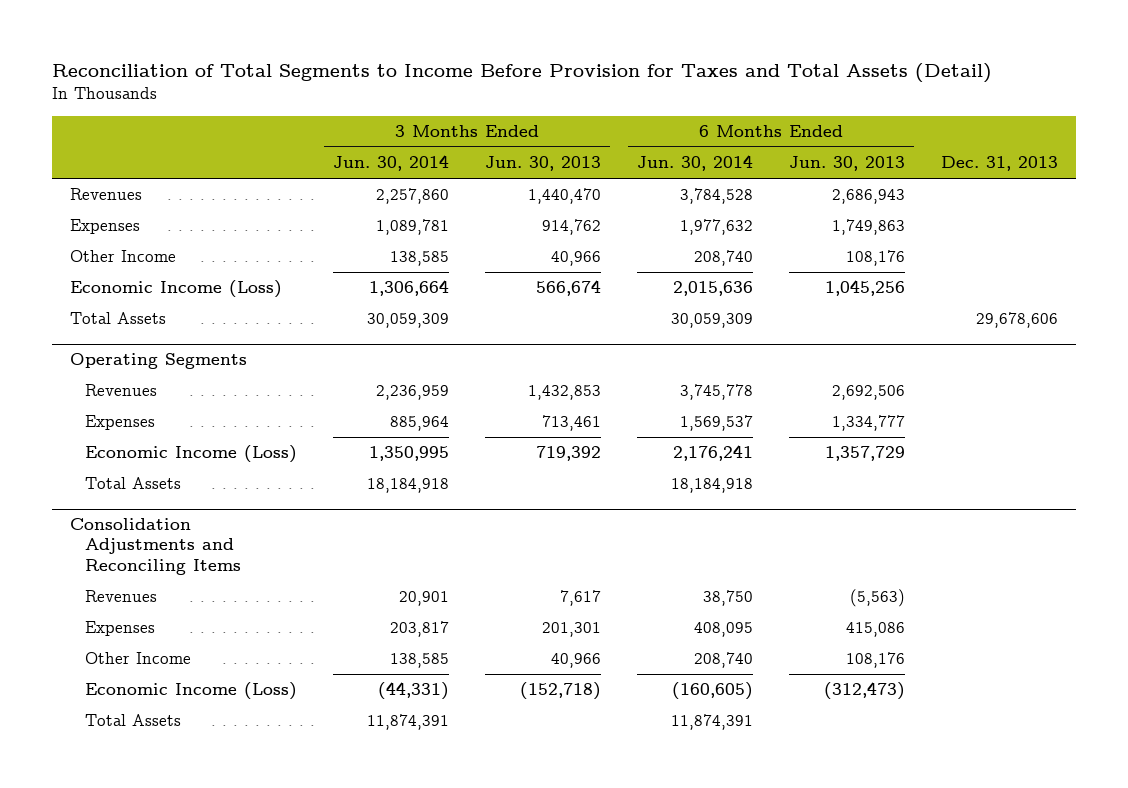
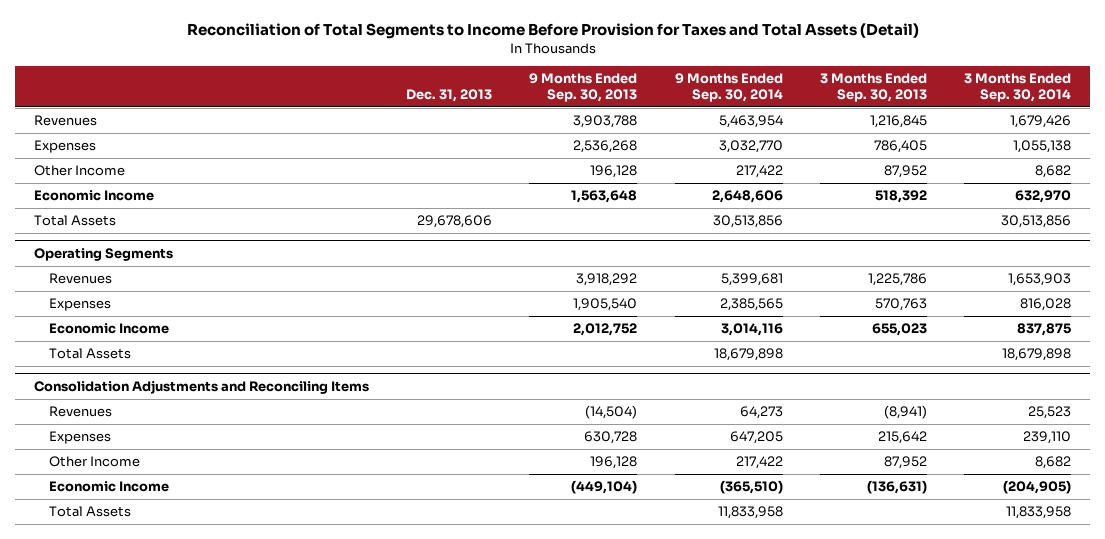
- | 3 Months Ended Jun. 30, 2014 | 3 Months Ended Jun. 30, 2013 | 6 Months Ended Jun. 30, 2014 | 6 Months Ended Jun. 30, 2013 | Dec. 31, 2013
+ | Dec. 31, 2013 | 9 Months Ended Sep. 30, 2013 | 9 Months Ended Sep. 30, 2014 | 3 Months Ended Sep. 30, 2013 | 3 Months Ended Sep. 30, 2014
- Economic Income (Loss) | 1,306,664 | 566,674 | 2,015,636 | 1,045,256 |
+ Economic Income | | 1,563,648 | 2,648,606 | 518,392 | 632,970
@ Operating Segments
- Economic Income (Loss) | 1,350,995 | 719,392 | 2,176,241 | 1,357,729 |
+ Economic Income | | 2,012,752 | 3,014,116 | 655,023 | 837,875
@ Consolidation Adjustments and Reconciling Items
- Economic Income (Loss) | (44,331) | (152,718) | (160,605) | (312,473) |
+ Economic Income | | (449,104) | (365,510) | (136,631) | (204,905)

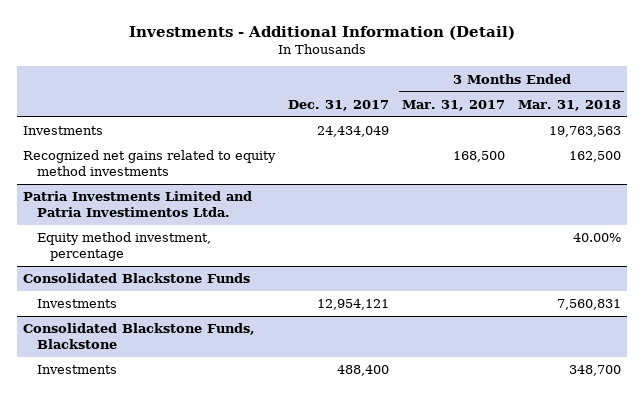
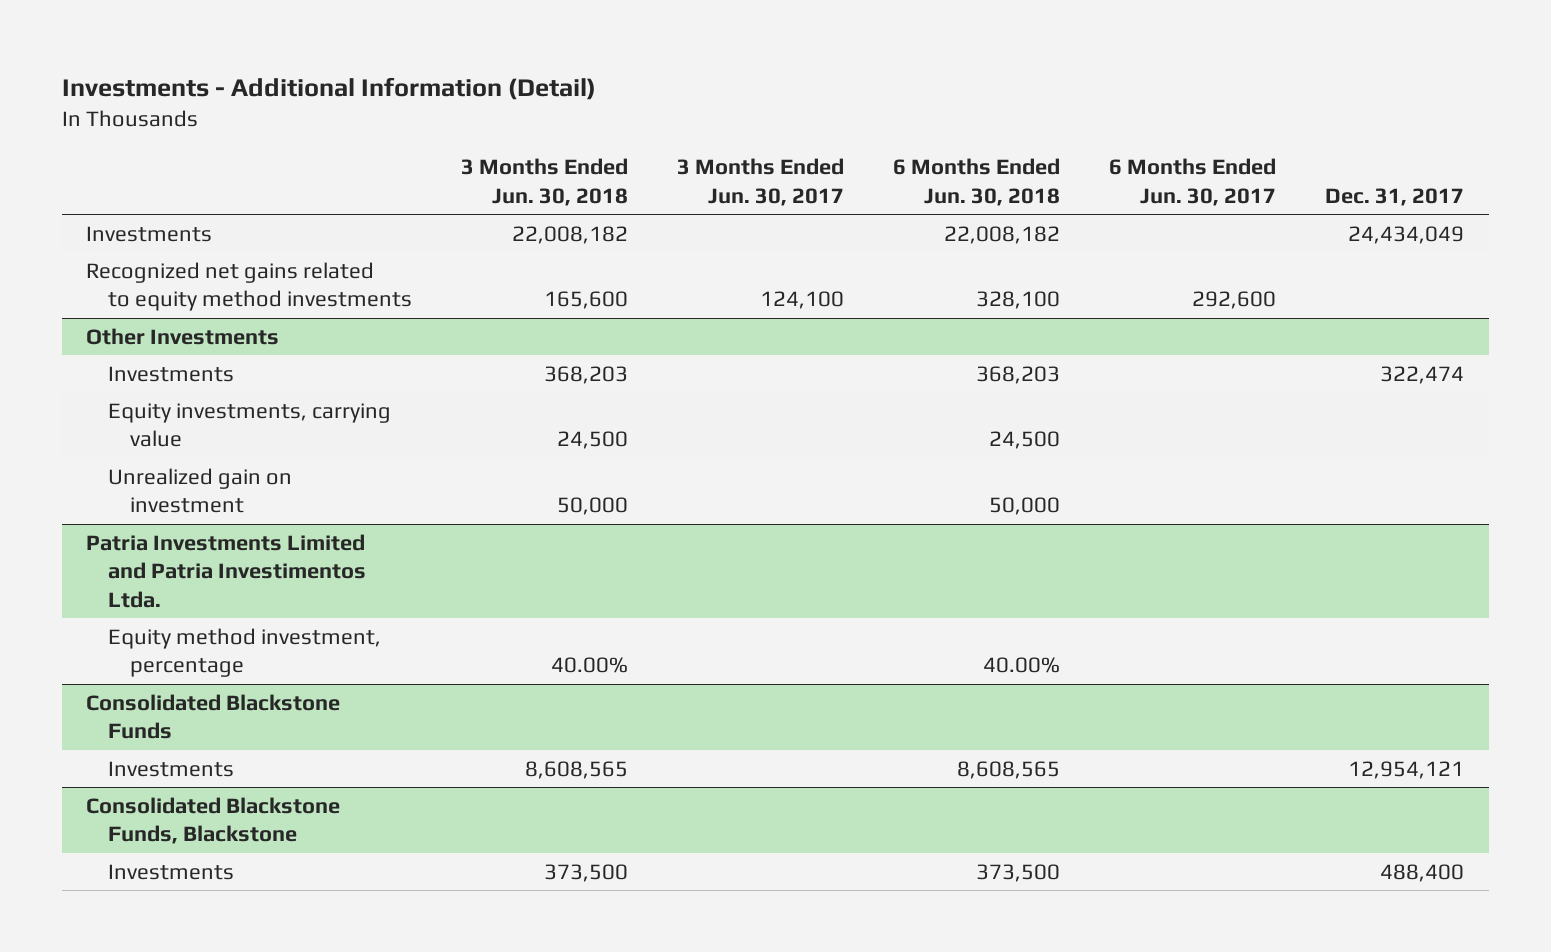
- | Dec. 31, 2017 | 3 Months Ended Mar. 31, 2017 | 3 Months Ended Mar. 31, 2018
+ | 3 Months Ended Jun. 30, 2018 | 3 Months Ended Jun. 30, 2017 | 6 Months Ended Jun. 30, 2018 | 6 Months Ended Jun. 30, 2017 | Dec. 31, 2017
+ Other Investments
+ Investments | 368,203 | | 368,203 | | 322,474
+ Equity investments, carrying value | 24,500 | | 24,500 | |
+ Unrealized gain on investment | 50,000 | | 50,000 | |

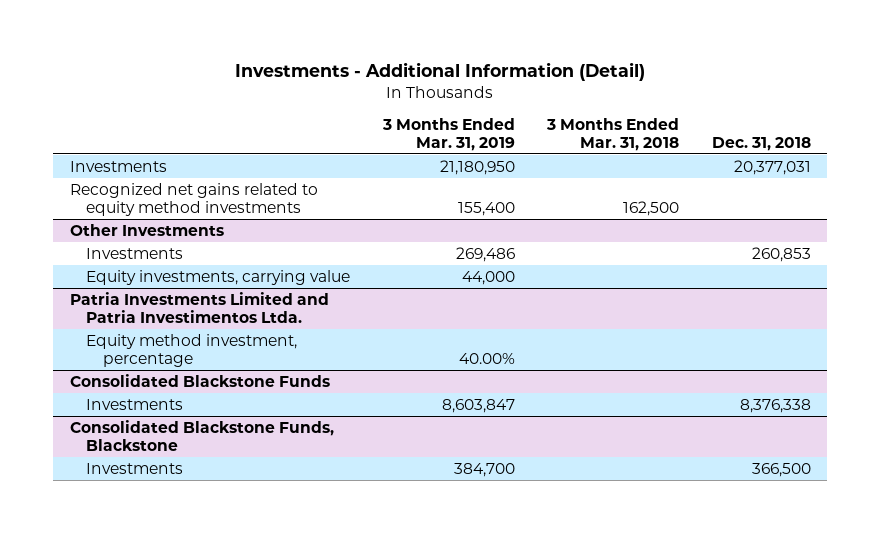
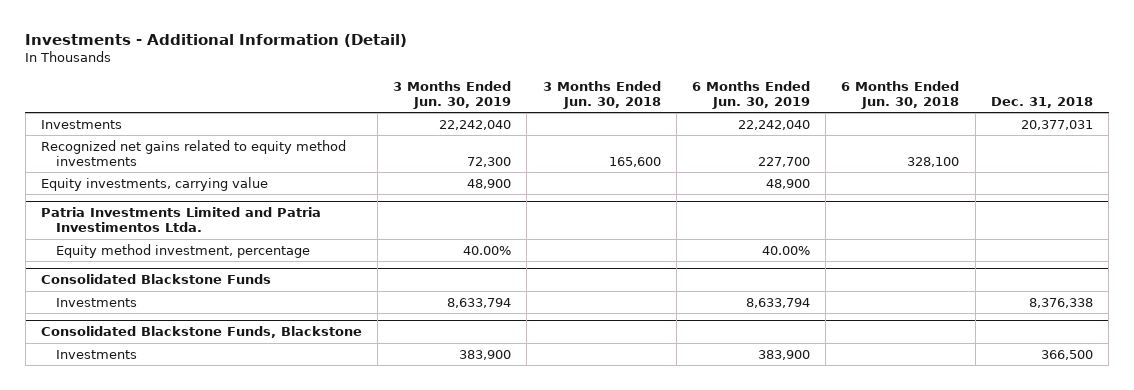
- | 3 Months Ended Mar. 31, 2019 | 3 Months Ended Mar. 31, 2018 | Dec. 31, 2018
+ | 3 Months Ended Jun. 30, 2019 | 3 Months Ended Jun. 30, 2018 | 6 Months Ended Jun. 30, 2019 | 6 Months Ended Jun. 30, 2018 | Dec. 31, 2018
- Other Investments
- Investments | 269,486 | | 260,853
- Equity investments, carrying value | 44,000 | |
+ Equity investments, carrying value | 48,900 | | 48,900 | |

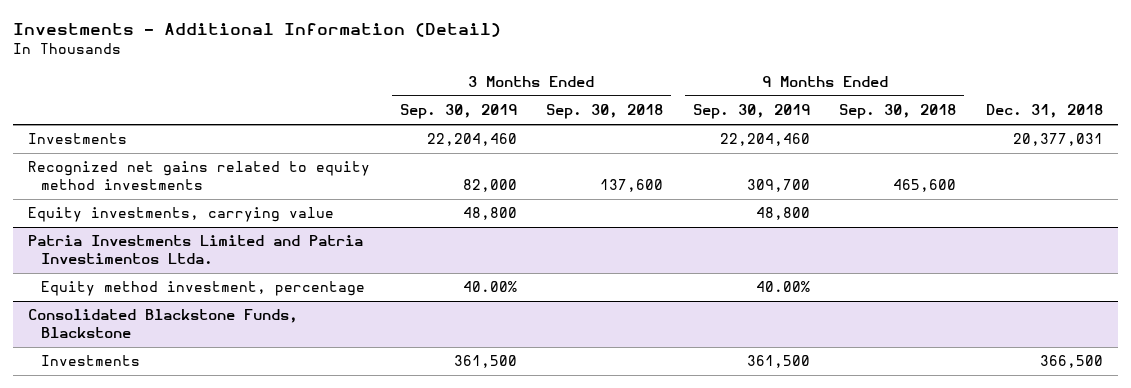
- | 3 Months Ended Jun. 30, 2019 | 3 Months Ended Jun. 30, 2018 | 6 Months Ended Jun. 30, 2019 | 6 Months Ended Jun. 30, 2018 | Dec. 31, 2018
+ | 3 Months Ended Sep. 30, 2019 | 3 Months Ended Sep. 30, 2018 | 9 Months Ended Sep. 30, 2019 | 9 Months Ended Sep. 30, 2018 | Dec. 31, 2018
- Consolidated Blackstone Funds
- Investments | 8,633,794 | | 8,633,794 | | 8,376,338

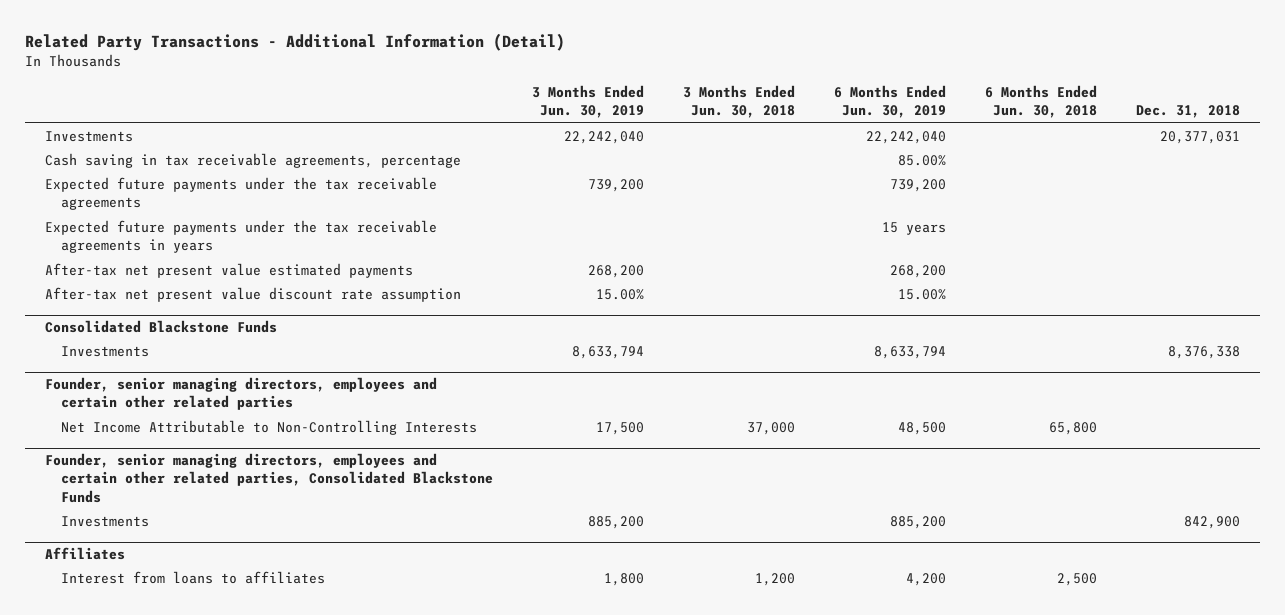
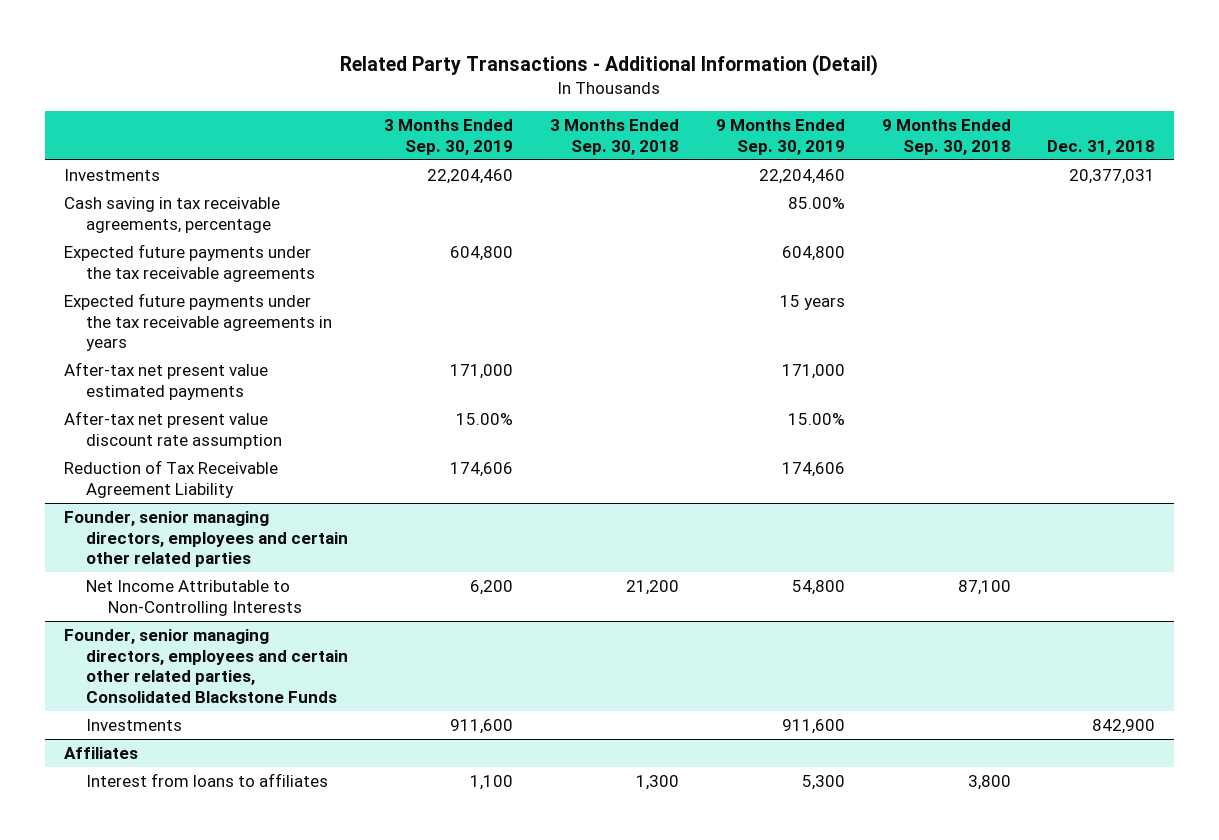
- | 3 Months Ended Jun. 30, 2019 | 3 Months Ended Jun. 30, 2018 | 6 Months Ended Jun. 30, 2019 | 6 Months Ended Jun. 30, 2018 | Dec. 31, 2018
+ | 3 Months Ended Sep. 30, 2019 | 3 Months Ended Sep. 30, 2018 | 9 Months Ended Sep. 30, 2019 | 9 Months Ended Sep. 30, 2018 | Dec. 31, 2018
- Consolidated Blackstone Funds
- Investments | 8,633,794 | | 8,633,794 | | 8,376,338
+ Reduction of Tax Receivable Agreement Liability | 174,606 | | 174,606 | |

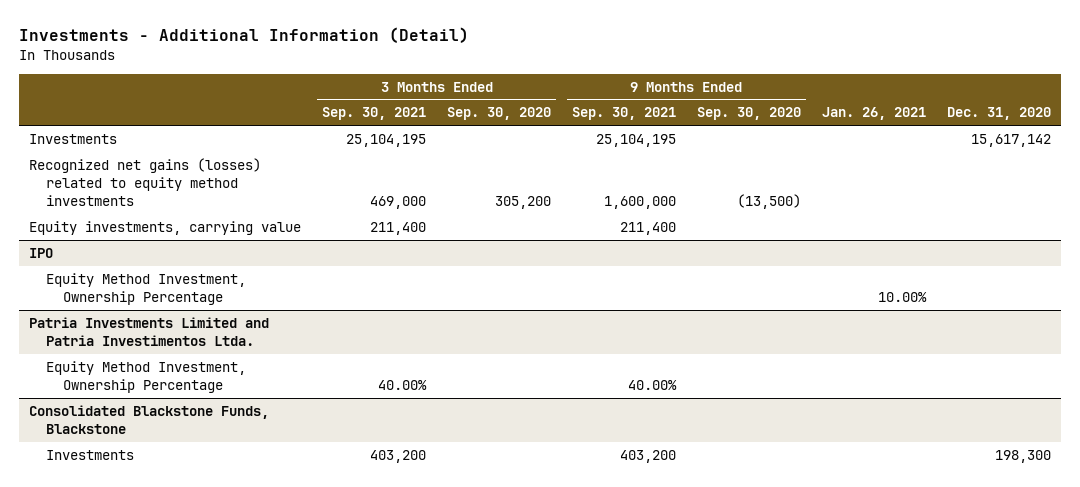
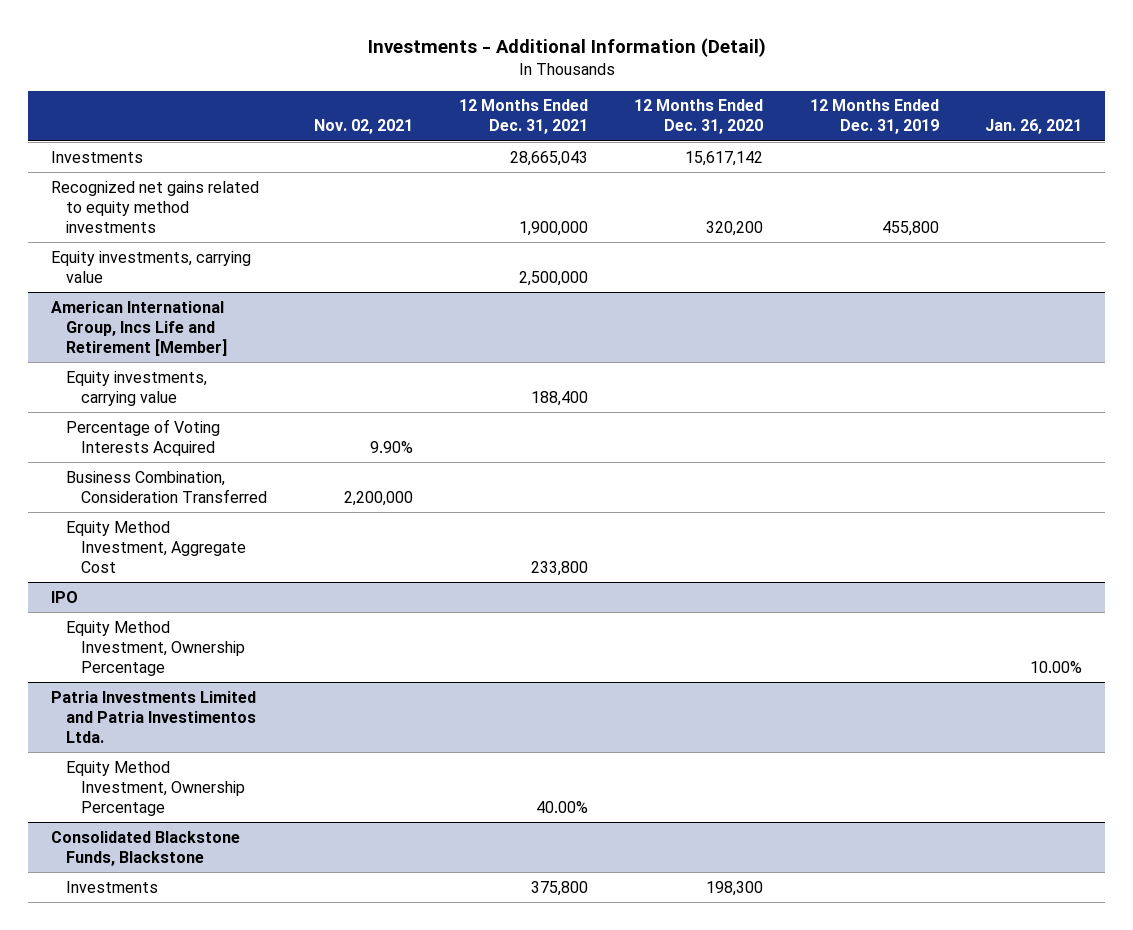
- | 3 Months Ended Sep. 30, 2021 | 3 Months Ended Sep. 30, 2020 | 9 Months Ended Sep. 30, 2021 | 9 Months Ended Sep. 30, 2020 | Jan. 26, 2021 | Dec. 31, 2020
+ | Nov. 02, 2021 | 12 Months Ended Dec. 31, 2021 | 12 Months Ended Dec. 31, 2020 | 12 Months Ended Dec. 31, 2019 | Jan. 26, 2021
- Recognized net gains (losses) related to equity method investments | 469,000 | 305,200 | 1,600,000 | (13,500) | |
+ Recognized net gains related to equity method investments | | 1,900,000 | 320,200 | 455,800 |
+ American International Group, Incs Life and Retirement [Member]
+ Equity investments, carrying value | | 188,400 | | |
+ Percentage of Voting Interests Acquired | 9.90% | | | |
+ Business Combination, Consideration Transferred | 2,200,000 | | | |
+ Equity Method Investment, Aggregate Cost | | 233,800 | | |

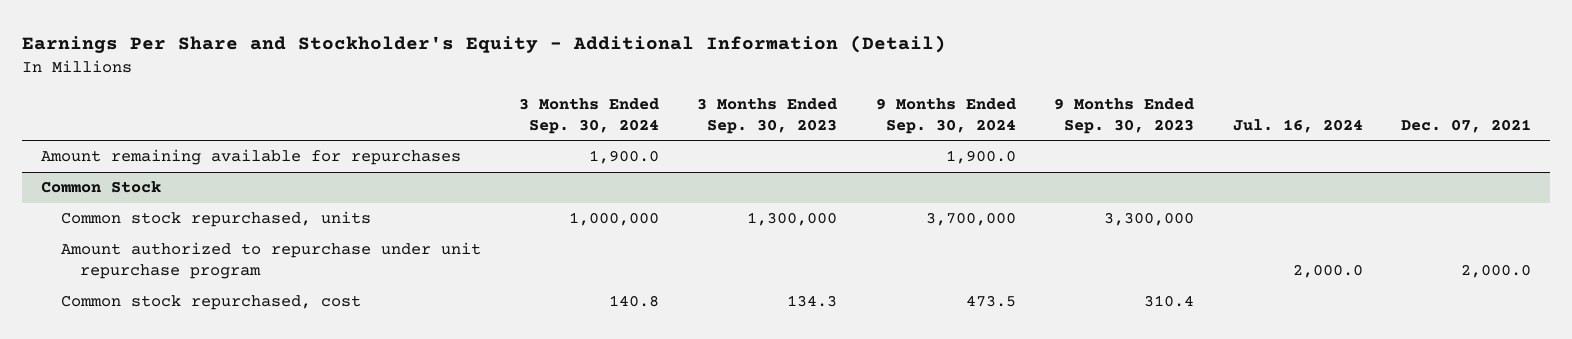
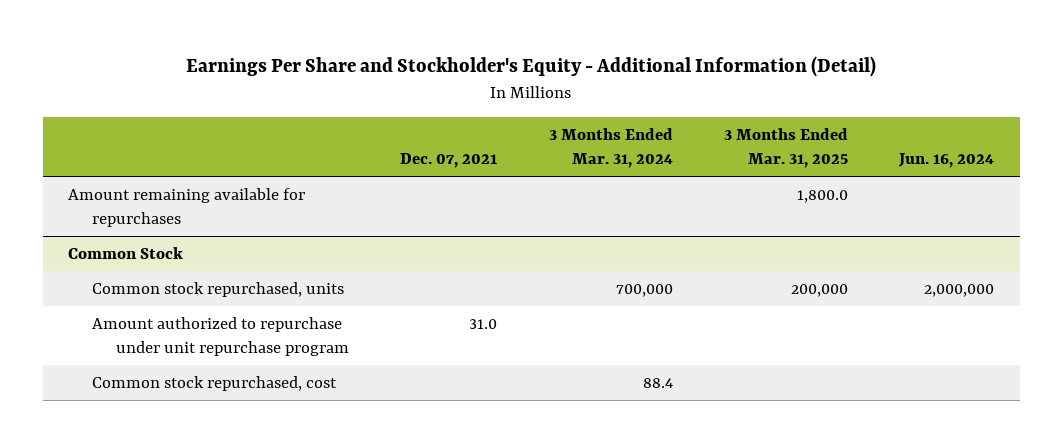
- | 3 Months Ended Sep. 30, 2024 | 3 Months Ended Sep. 30, 2023 | 9 Months Ended Sep. 30, 2024 | 9 Months Ended Sep. 30, 2023 | Jul. 16, 2024 | Dec. 07, 2021
+ | Dec. 07, 2021 | 3 Months Ended Mar. 31, 2024 | 3 Months Ended Mar. 31, 2025 | Jun. 16, 2024
@ Common Stock
- Amount authorized to repurchase under unit repurchase program | | | | | 2,000.0 | 2,000.0
+ Amount authorized to repurchase under unit repurchase program | 31.0 | | |

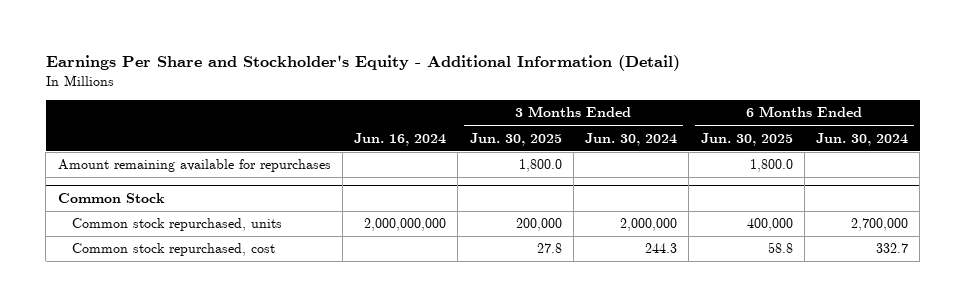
- | Dec. 07, 2021 | 3 Months Ended Mar. 31, 2024 | 3 Months Ended Mar. 31, 2025 | Jun. 16, 2024
+ | Jun. 16, 2024 | 3 Months Ended Jun. 30, 2025 | 3 Months Ended Jun. 30, 2024 | 6 Months Ended Jun. 30, 2025 | 6 Months Ended Jun. 30, 2024
@ Common Stock
- Common stock repurchased, units | | 700,000 | 200,000 | 2,000,000
- Amount authorized to repurchase under unit repurchase program | 31.0 | | |
+ Common stock repurchased, units | 2,000,000,000 | 200,000 | 2,000,000 | 400,000 | 2,700,000

